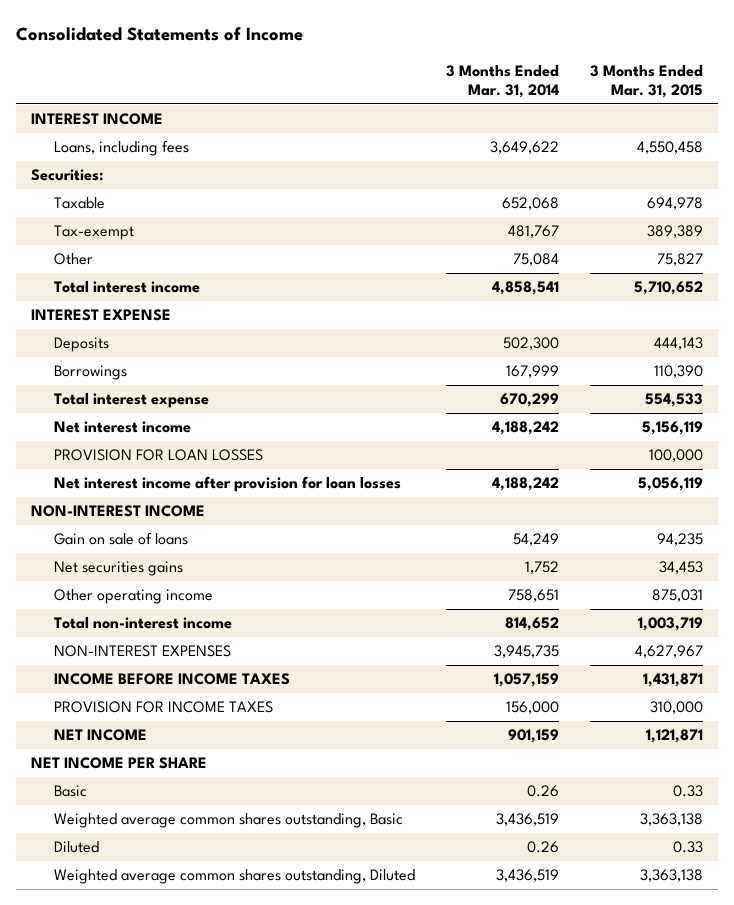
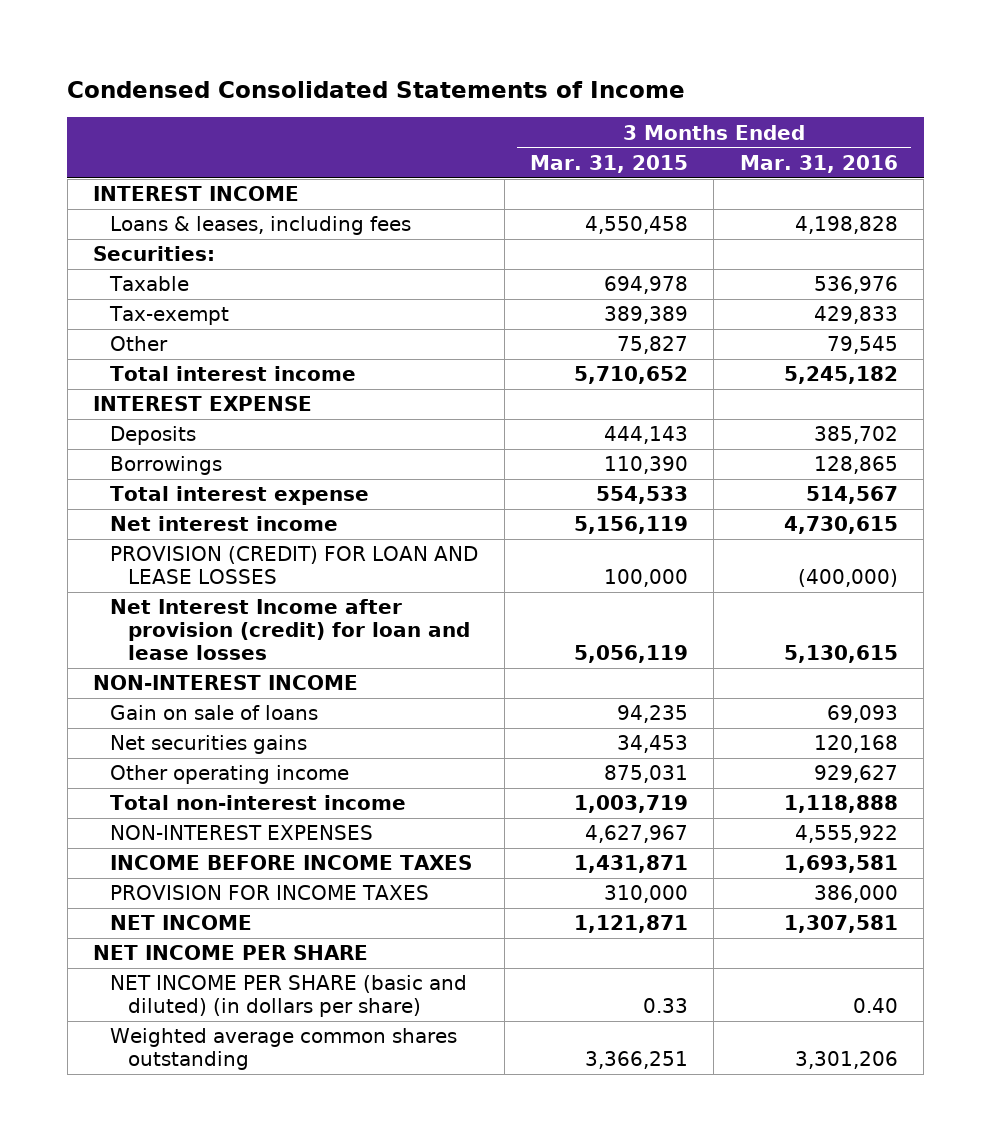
- Consolidated Statements of Income
+ Condensed Consolidated Statements of Income
- | 3 Months Ended Mar. 31, 2014 | 3 Months Ended Mar. 31, 2015
+ | 3 Months Ended Mar. 31, 2015 | 3 Months Ended Mar. 31, 2016
- Loans, including fees | 3,649,622 | 4,550,458
+ Loans & leases, including fees | 4,550,458 | 4,198,828
- PROVISION FOR LOAN LOSSES | | 100,000
- Net interest income after provision for loan losses | 4,188,242 | 5,056,119
+ PROVISION (CREDIT) FOR LOAN AND LEASE LOSSES | 100,000 | (400,000)
+ Net Interest Income after provision (credit) for loan and lease losses | 5,056,119 | 5,130,615
- Basic | 0.26 | 0.33
- Weighted average common shares outstanding, Basic | 3,436,519 | 3,363,138
- Diluted | 0.26 | 0.33
- Weighted average common shares outstanding, Diluted | 3,436,519 | 3,363,138
+ NET INCOME PER SHARE (basic and diluted) (in dollars per share) | 0.33 | 0.40
+ Weighted average common shares outstanding | 3,366,251 | 3,301,206

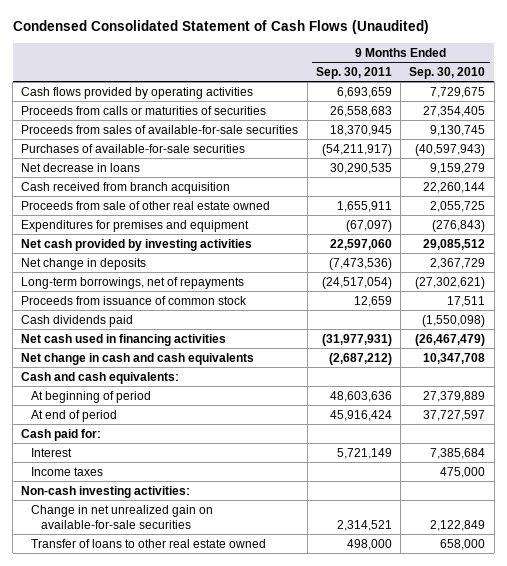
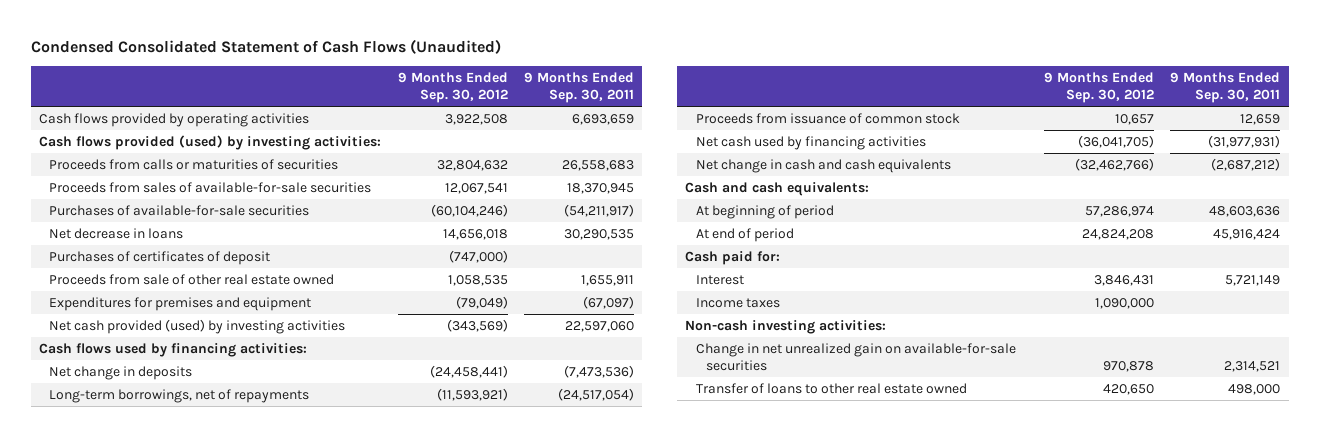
- | 9 Months Ended Sep. 30, 2011 | 9 Months Ended Sep. 30, 2010
+ | 9 Months Ended Sep. 30, 2012 | 9 Months Ended Sep. 30, 2011
+ Cash flows provided (used) by investing activities:
- Cash received from branch acquisition | | 22,260,144
+ Purchases of certificates of deposit | (747,000) |
- Net cash provided by investing activities | 22,597,060 | 29,085,512
+ Net cash provided (used) by investing activities | (343,569) | 22,597,060
+ Cash flows used by financing activities:
- Cash dividends paid | | (1,550,098)
- Net cash used in financing activities | (31,977,931) | (26,467,479)
+ Net cash used by financing activities | (36,041,705) | (31,977,931)

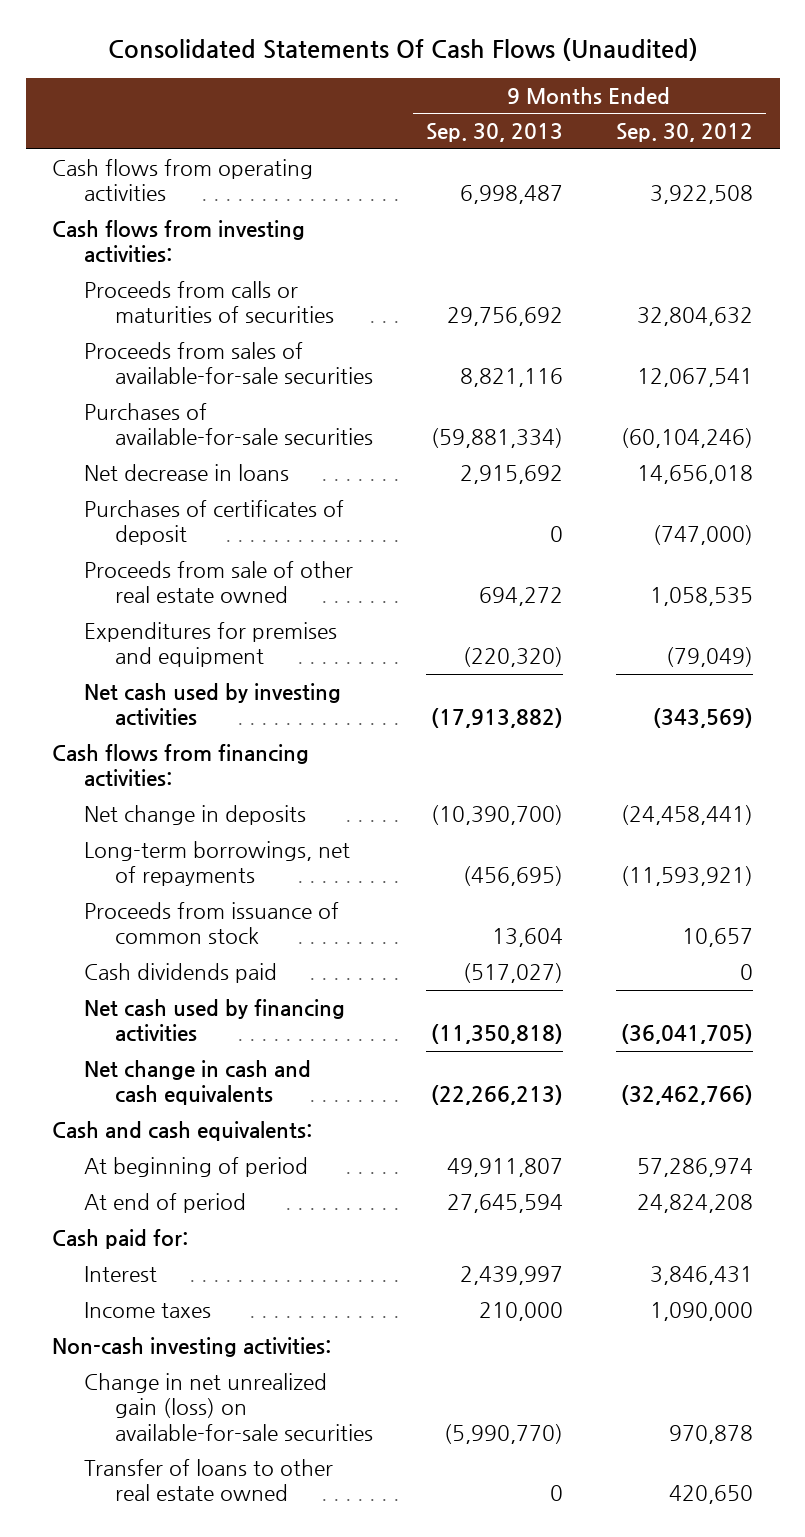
- Condensed Consolidated Statement of Cash Flows (Unaudited)
+ Consolidated Statements Of Cash Flows (Unaudited)
- | 9 Months Ended Sep. 30, 2012 | 9 Months Ended Sep. 30, 2011
+ | 9 Months Ended Sep. 30, 2013 | 9 Months Ended Sep. 30, 2012
- Cash flows provided by operating activities | 3,922,508 | 6,693,659
- Cash flows provided (used) by investing activities:
+ Cash flows from operating activities | 6,998,487 | 3,922,508
+ Cash flows from investing activities:
- Net cash provided (used) by investing activities | (343,569) | 22,597,060
- Cash flows used by financing activities:
+ Net cash used by investing activities | (17,913,882) | (343,569)
+ Cash flows from financing activities:
+ Cash dividends paid | (517,027) | 0
- Change in net unrealized gain on available-for-sale securities | 970,878 | 2,314,521
+ Change in net unrealized gain (loss) on available-for-sale securities | (5,990,770) | 970,878

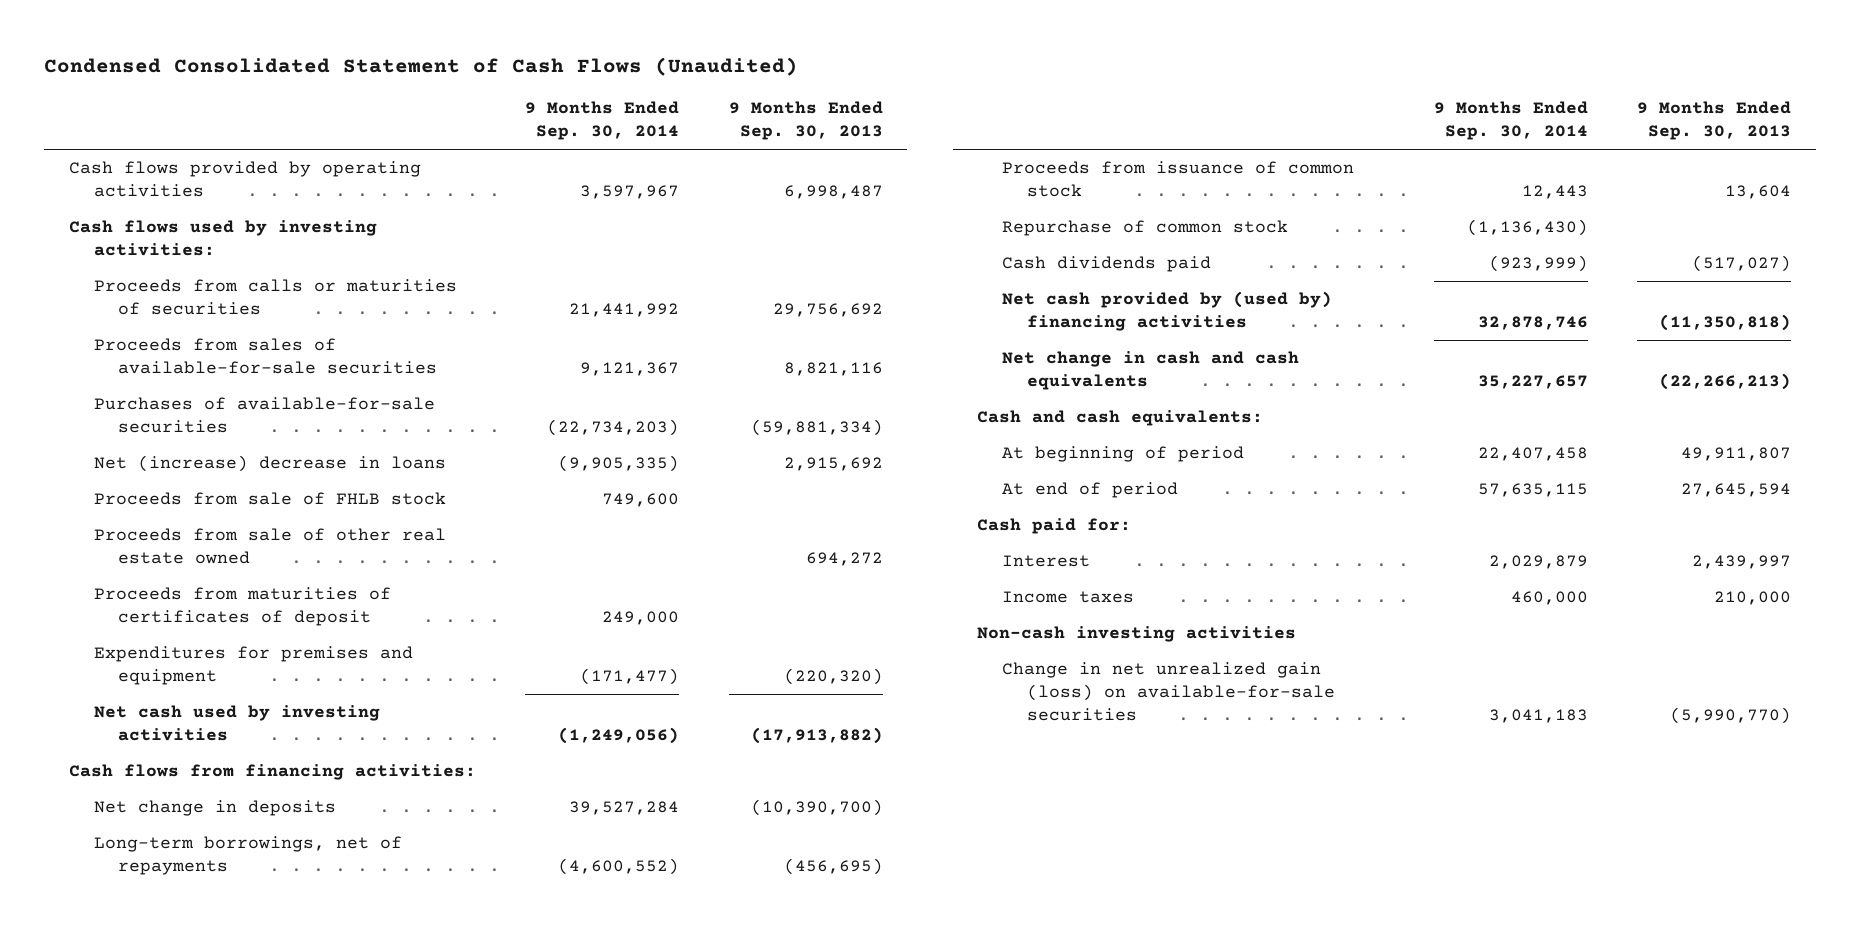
- Consolidated Statements Of Cash Flows (Unaudited)
+ Condensed Consolidated Statement of Cash Flows (Unaudited)
- | 9 Months Ended Sep. 30, 2013 | 9 Months Ended Sep. 30, 2012
+ | 9 Months Ended Sep. 30, 2014 | 9 Months Ended Sep. 30, 2013
- Cash flows from operating activities | 6,998,487 | 3,922,508
- Cash flows from investing activities:
+ Cash flows provided by operating activities | 3,597,967 | 6,998,487
+ Cash flows used by investing activities:
- Net decrease in loans | 2,915,692 | 14,656,018
- Purchases of certificates of deposit | 0 | (747,000)
+ Net (increase) decrease in loans | (9,905,335) | 2,915,692
+ Proceeds from sale of FHLB stock | 749,600 |
+ Proceeds from maturities of certificates of deposit | 249,000 |
+ Repurchase of common stock | (1,136,430) |
- Net cash used by financing activities | (11,350,818) | (36,041,705)
+ Net cash provided by (used by) financing activities | 32,878,746 | (11,350,818)
- Non-cash investing activities:
+ Non-cash investing activities
- Transfer of loans to other real estate owned | 0 | 420,650

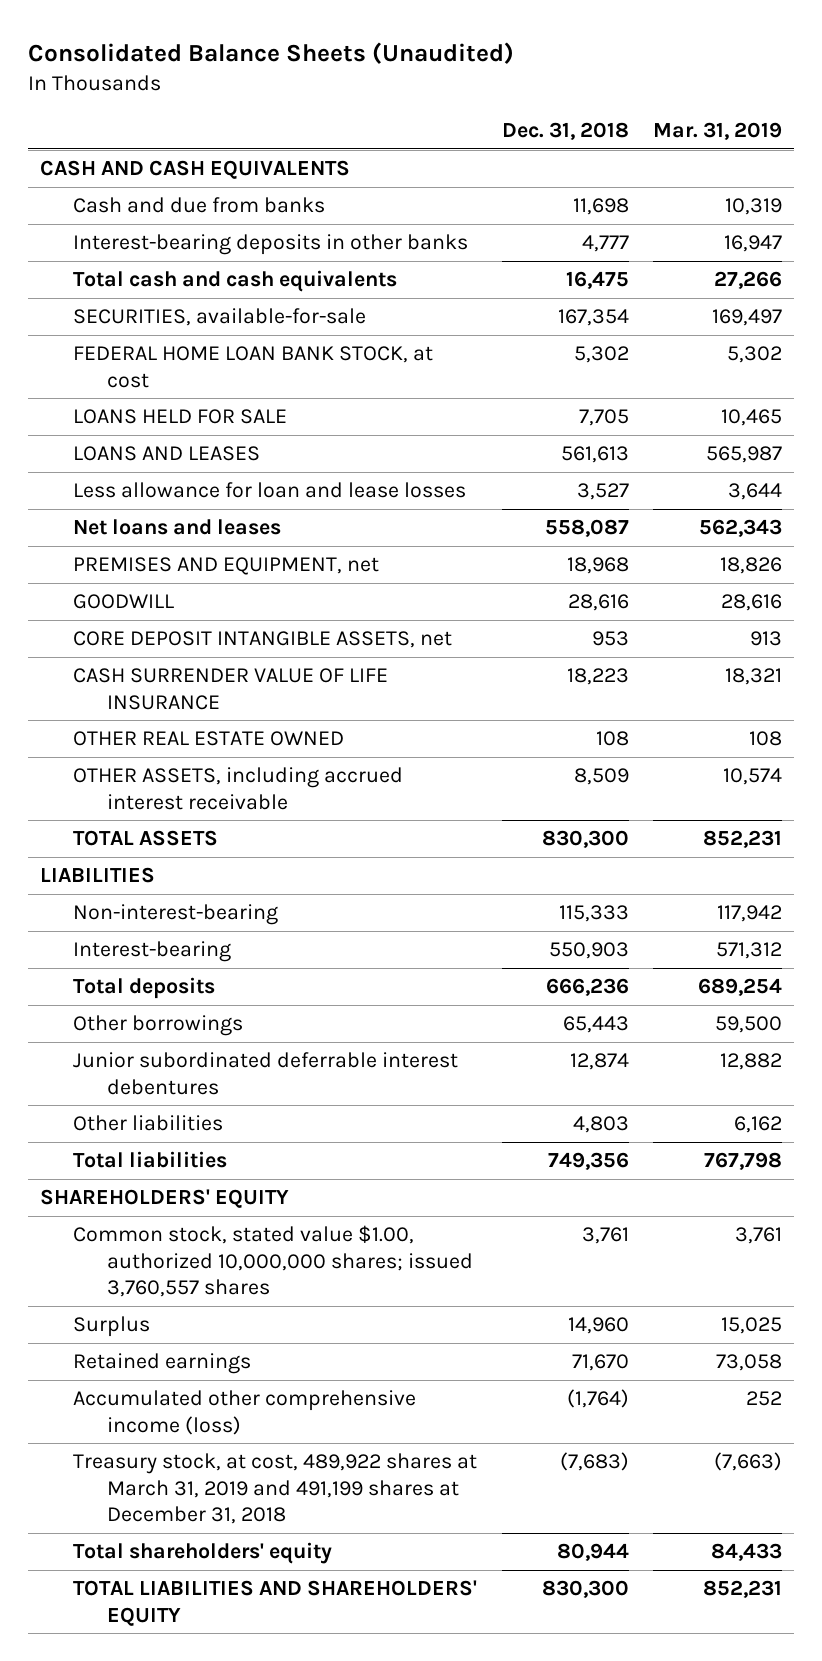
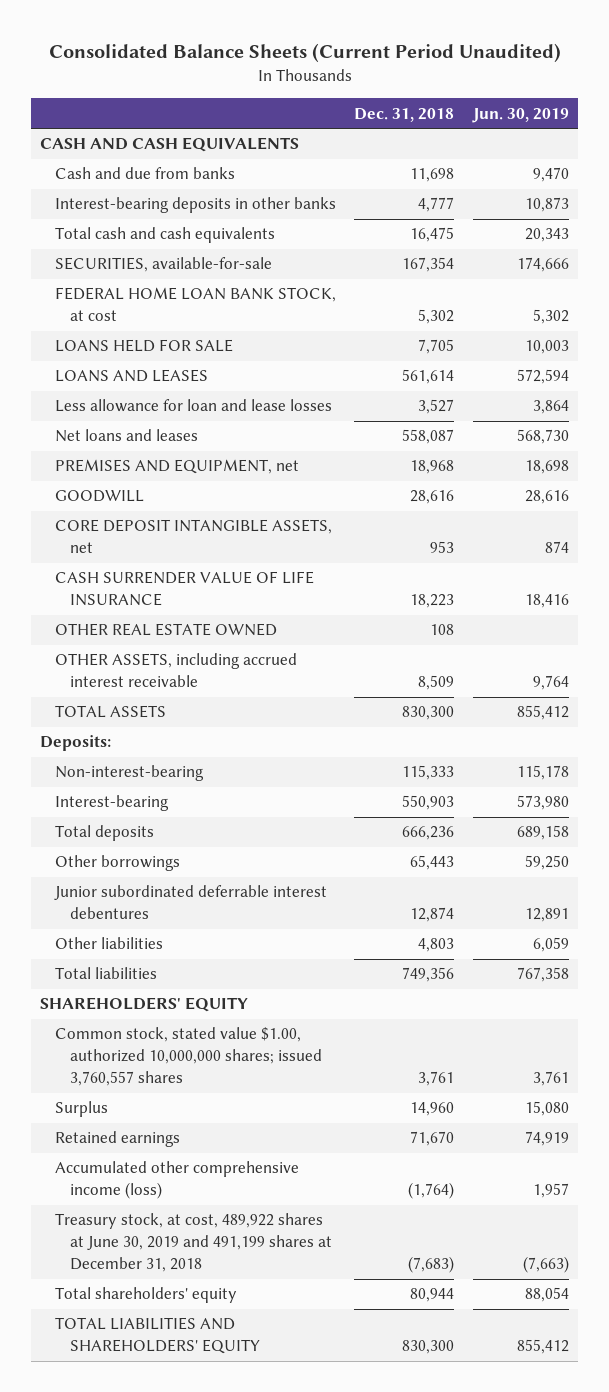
- Consolidated Balance Sheets (Unaudited)
+ Consolidated Balance Sheets (Current Period Unaudited)
- | Dec. 31, 2018 | Mar. 31, 2019
+ | Dec. 31, 2018 | Jun. 30, 2019
- LOANS AND LEASES | 561,613 | 565,987
+ LOANS AND LEASES | 561,614 | 572,594
- LIABILITIES
+ Deposits:
- Treasury stock, at cost, 489,922 shares at March 31, 2019 and 491,199 shares at December 31, 2018 | (7,683) | (7,663)
+ Treasury stock, at cost, 489,922 shares at June 30, 2019 and 491,199 shares at December 31, 2018 | (7,683) | (7,663)

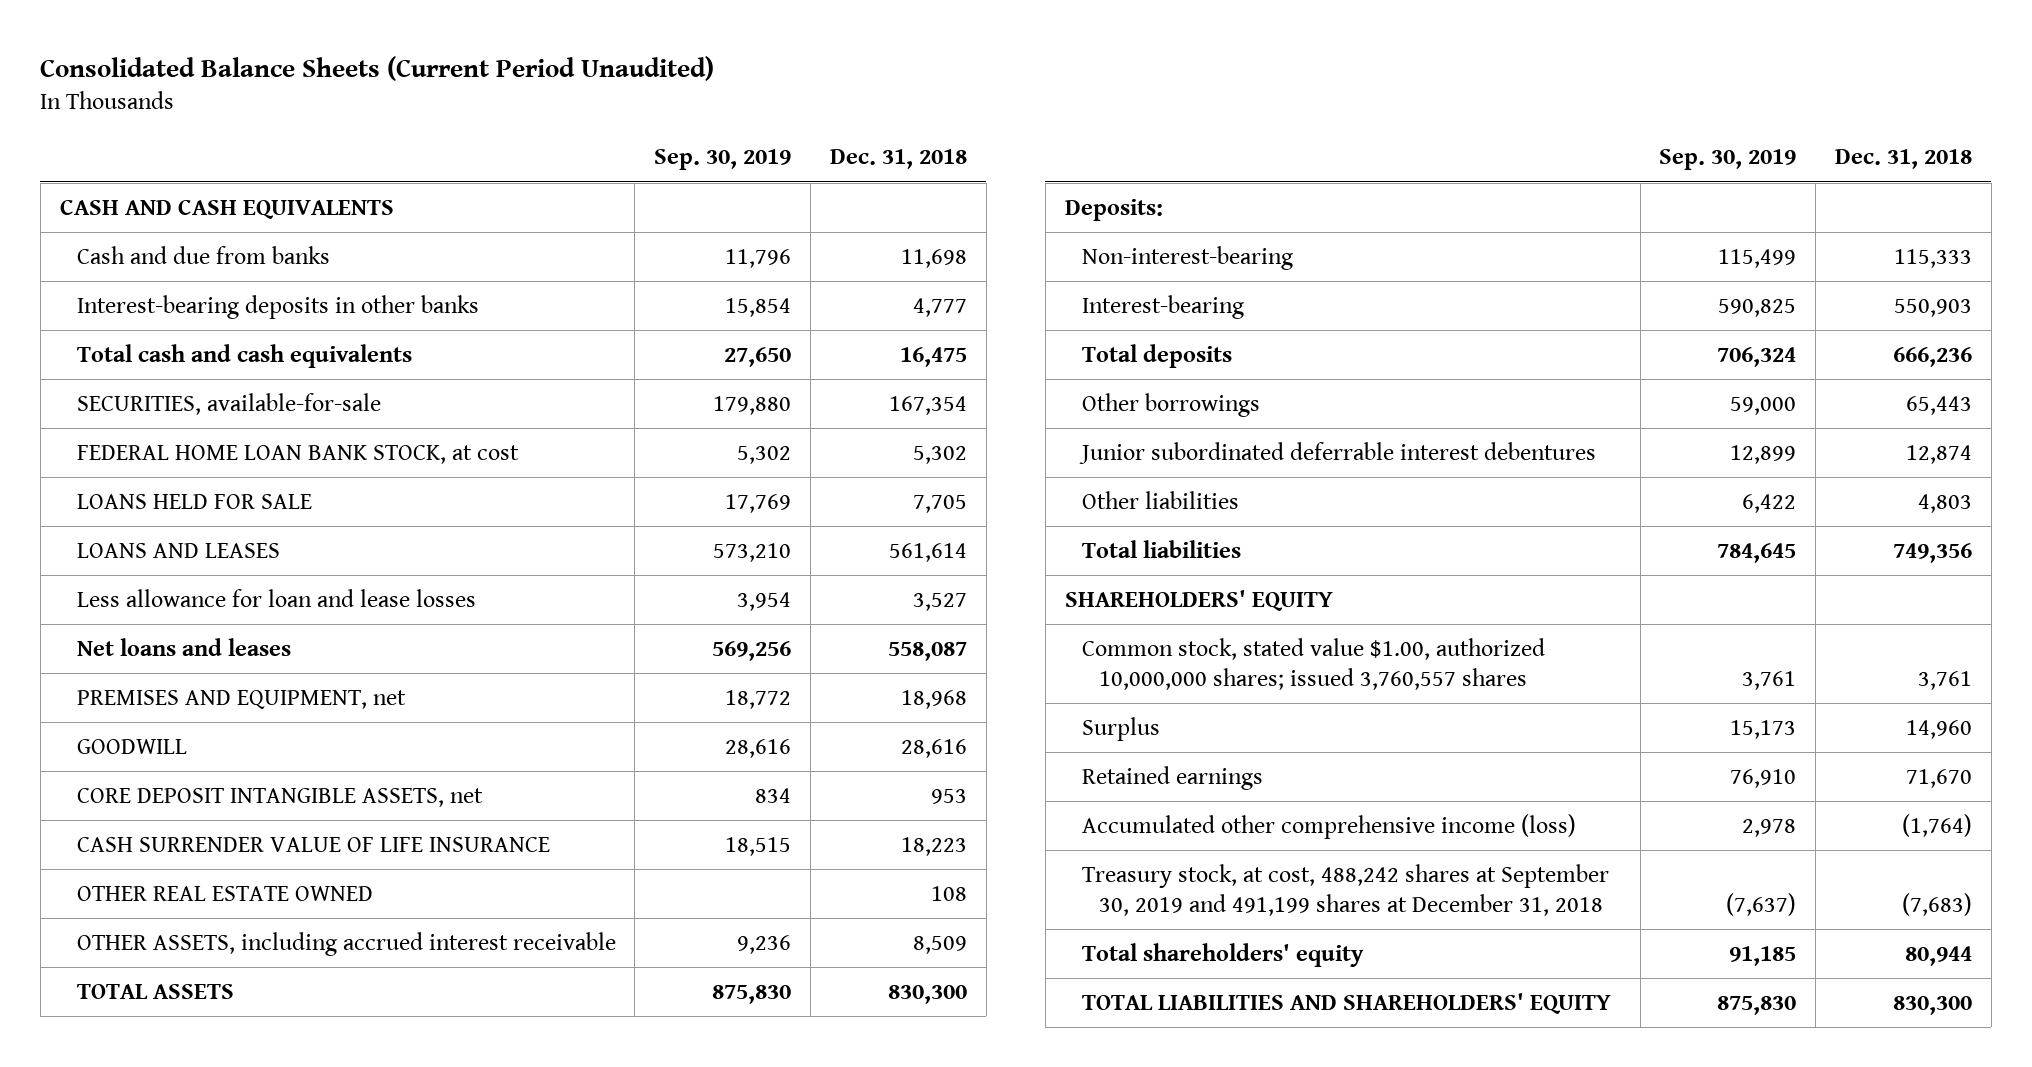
- | Dec. 31, 2018 | Jun. 30, 2019
+ | Sep. 30, 2019 | Dec. 31, 2018
- Treasury stock, at cost, 489,922 shares at June 30, 2019 and 491,199 shares at December 31, 2018 | (7,683) | (7,663)
+ Treasury stock, at cost, 488,242 shares at September 30, 2019 and 491,199 shares at December 31, 2018 | (7,637) | (7,683)

